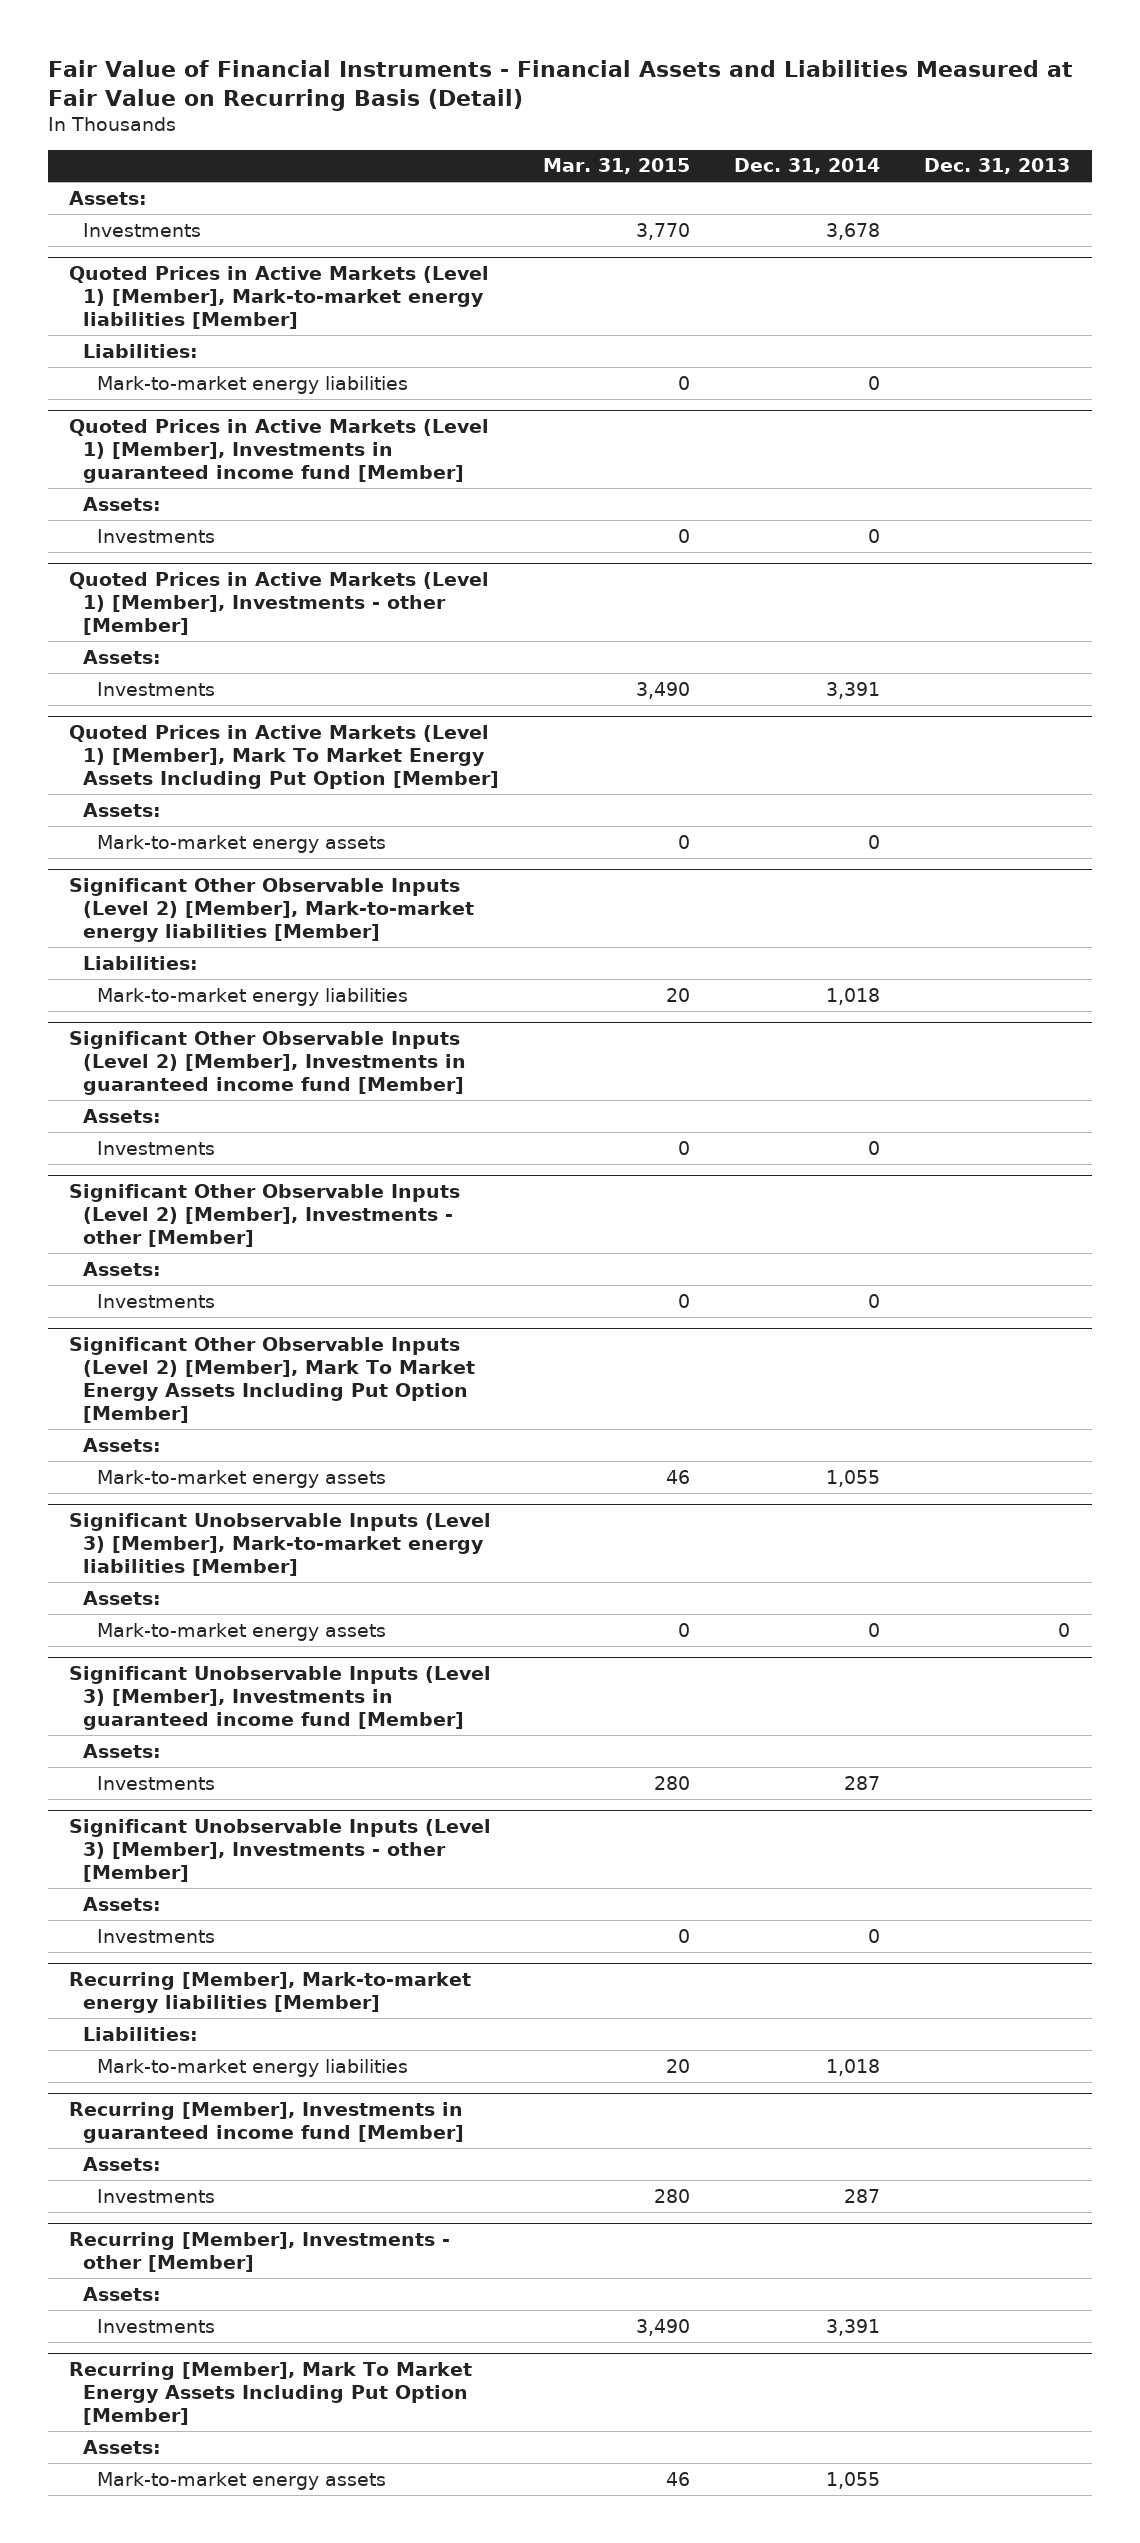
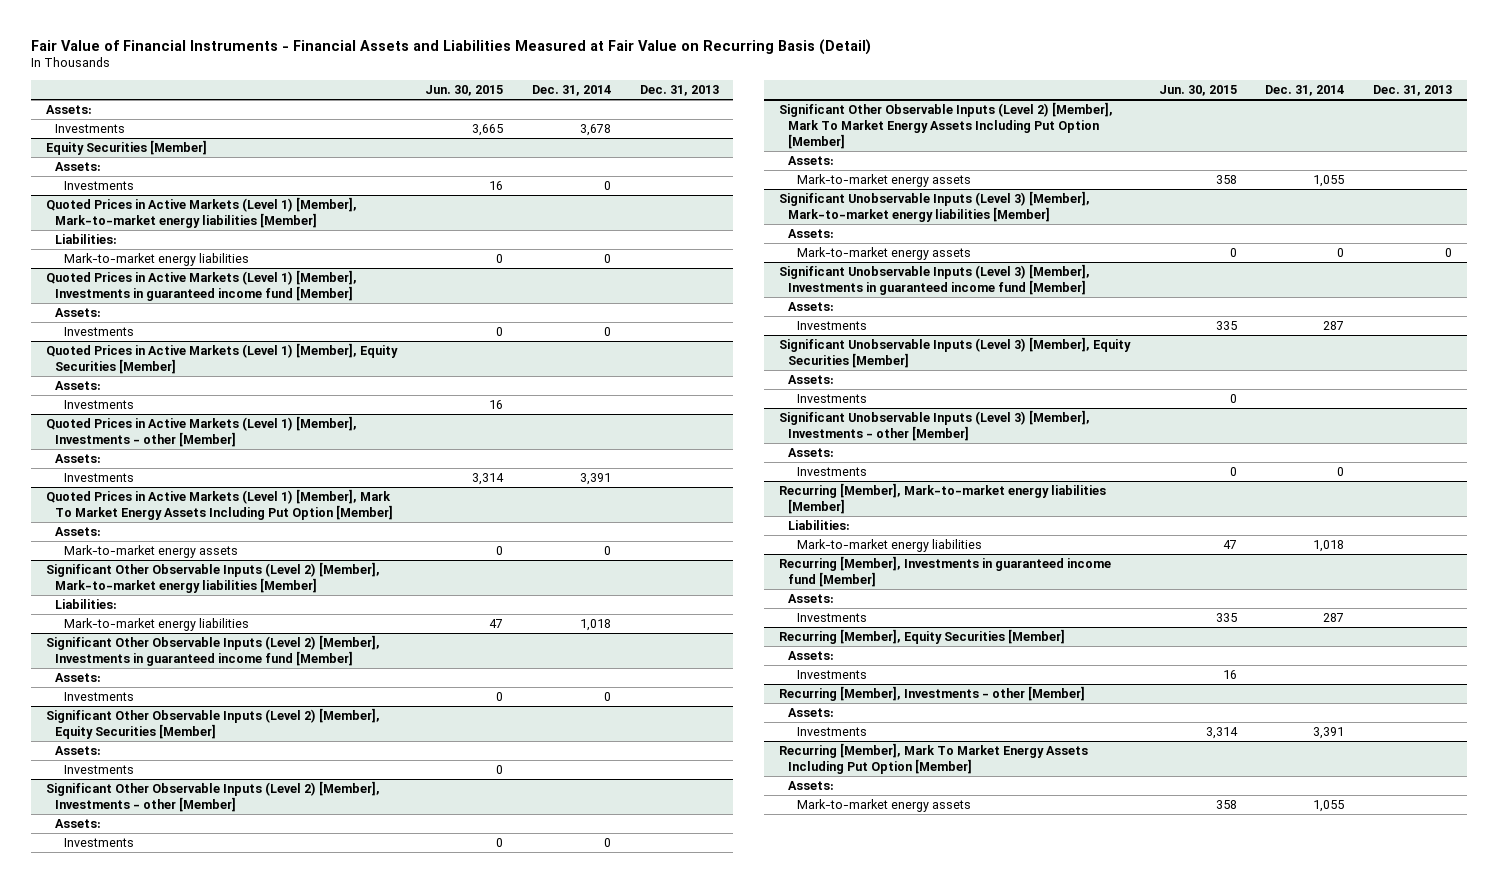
- | Mar. 31, 2015 | Dec. 31, 2014 | Dec. 31, 2013
+ | Jun. 30, 2015 | Dec. 31, 2014 | Dec. 31, 2013
+ Equity Securities [Member]
+ Assets:
+ Investments | 16 | 0 |
+ Quoted Prices in Active Markets (Level 1) [Member], Equity Securities [Member]
+ Assets:
+ Investments | 16 | |
+ Significant Other Observable Inputs (Level 2) [Member], Equity Securities [Member]
+ Assets:
+ Investments | 0 | |
+ Significant Unobservable Inputs (Level 3) [Member], Equity Securities [Member]
+ Assets:
+ Investments | 0 | |
+ Recurring [Member], Equity Securities [Member]
+ Assets:
+ Investments | 16 | |

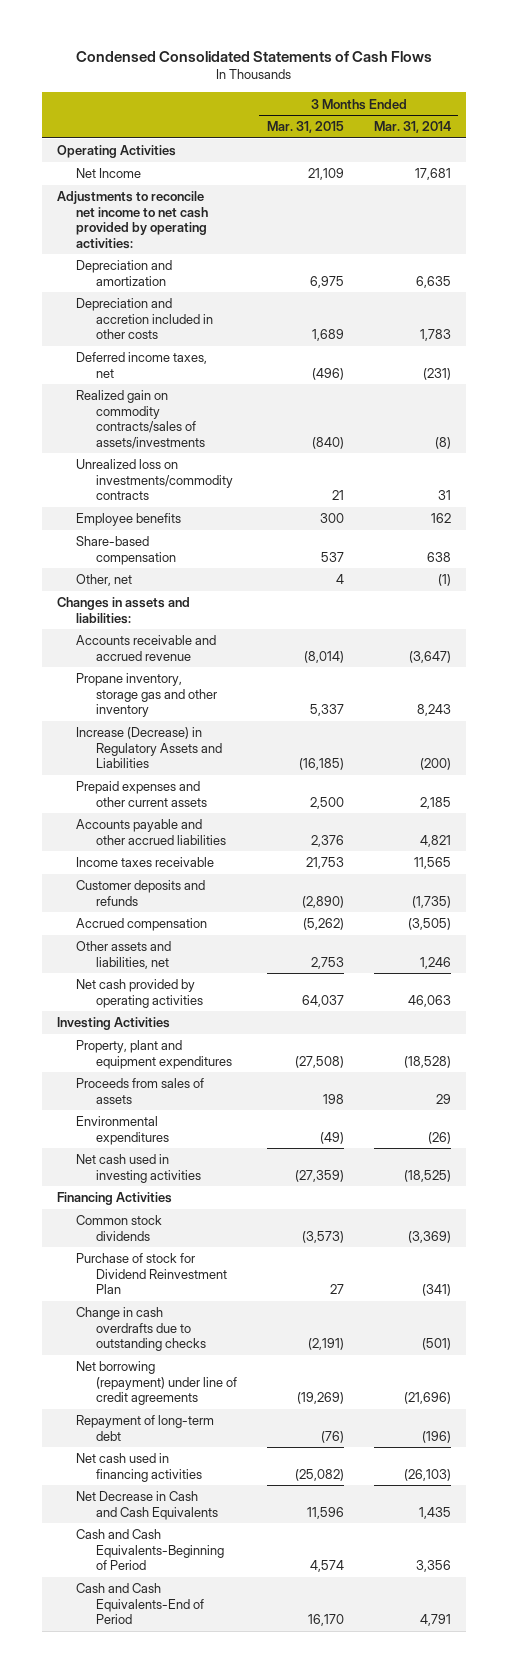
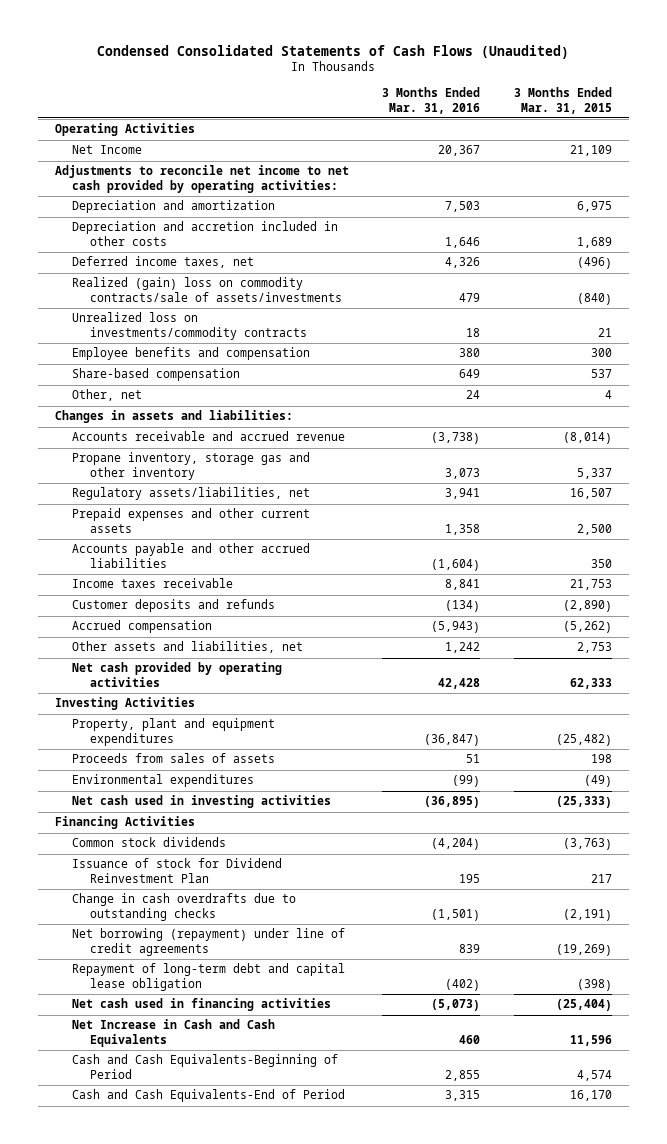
- Condensed Consolidated Statements of Cash Flows
+ Condensed Consolidated Statements of Cash Flows (Unaudited)
- | 3 Months Ended Mar. 31, 2015 | 3 Months Ended Mar. 31, 2014
+ | 3 Months Ended Mar. 31, 2016 | 3 Months Ended Mar. 31, 2015
- Realized gain on commodity contracts/sales of assets/investments | (840) | (8)
+ Realized (gain) loss on commodity contracts/sale of assets/investments | 479 | (840)
- Employee benefits | 300 | 162
+ Employee benefits and compensation | 380 | 300
- Increase (Decrease) in Regulatory Assets and Liabilities | (16,185) | (200)
+ Regulatory assets/liabilities, net | 3,941 | 16,507
- Accounts payable and other accrued liabilities | 2,376 | 4,821
+ Accounts payable and other accrued liabilities | (1,604) | 350
- Net cash provided by operating activities | 64,037 | 46,063
+ Net cash provided by operating activities | 42,428 | 62,333
- Property, plant and equipment expenditures | (27,508) | (18,528)
+ Property, plant and equipment expenditures | (36,847) | (25,482)
- Net cash used in investing activities | (27,359) | (18,525)
+ Net cash used in investing activities | (36,895) | (25,333)
- Common stock dividends | (3,573) | (3,369)
- Purchase of stock for Dividend Reinvestment Plan | 27 | (341)
+ Common stock dividends | (4,204) | (3,763)
+ Issuance of stock for Dividend Reinvestment Plan | 195 | 217
- Repayment of long-term debt | (76) | (196)
- Net cash used in financing activities | (25,082) | (26,103)
- Net Decrease in Cash and Cash Equivalents | 11,596 | 1,435
+ Repayment of long-term debt and capital lease obligation | (402) | (398)
+ Net cash used in financing activities | (5,073) | (25,404)
+ Net Increase in Cash and Cash Equivalents | 460 | 11,596

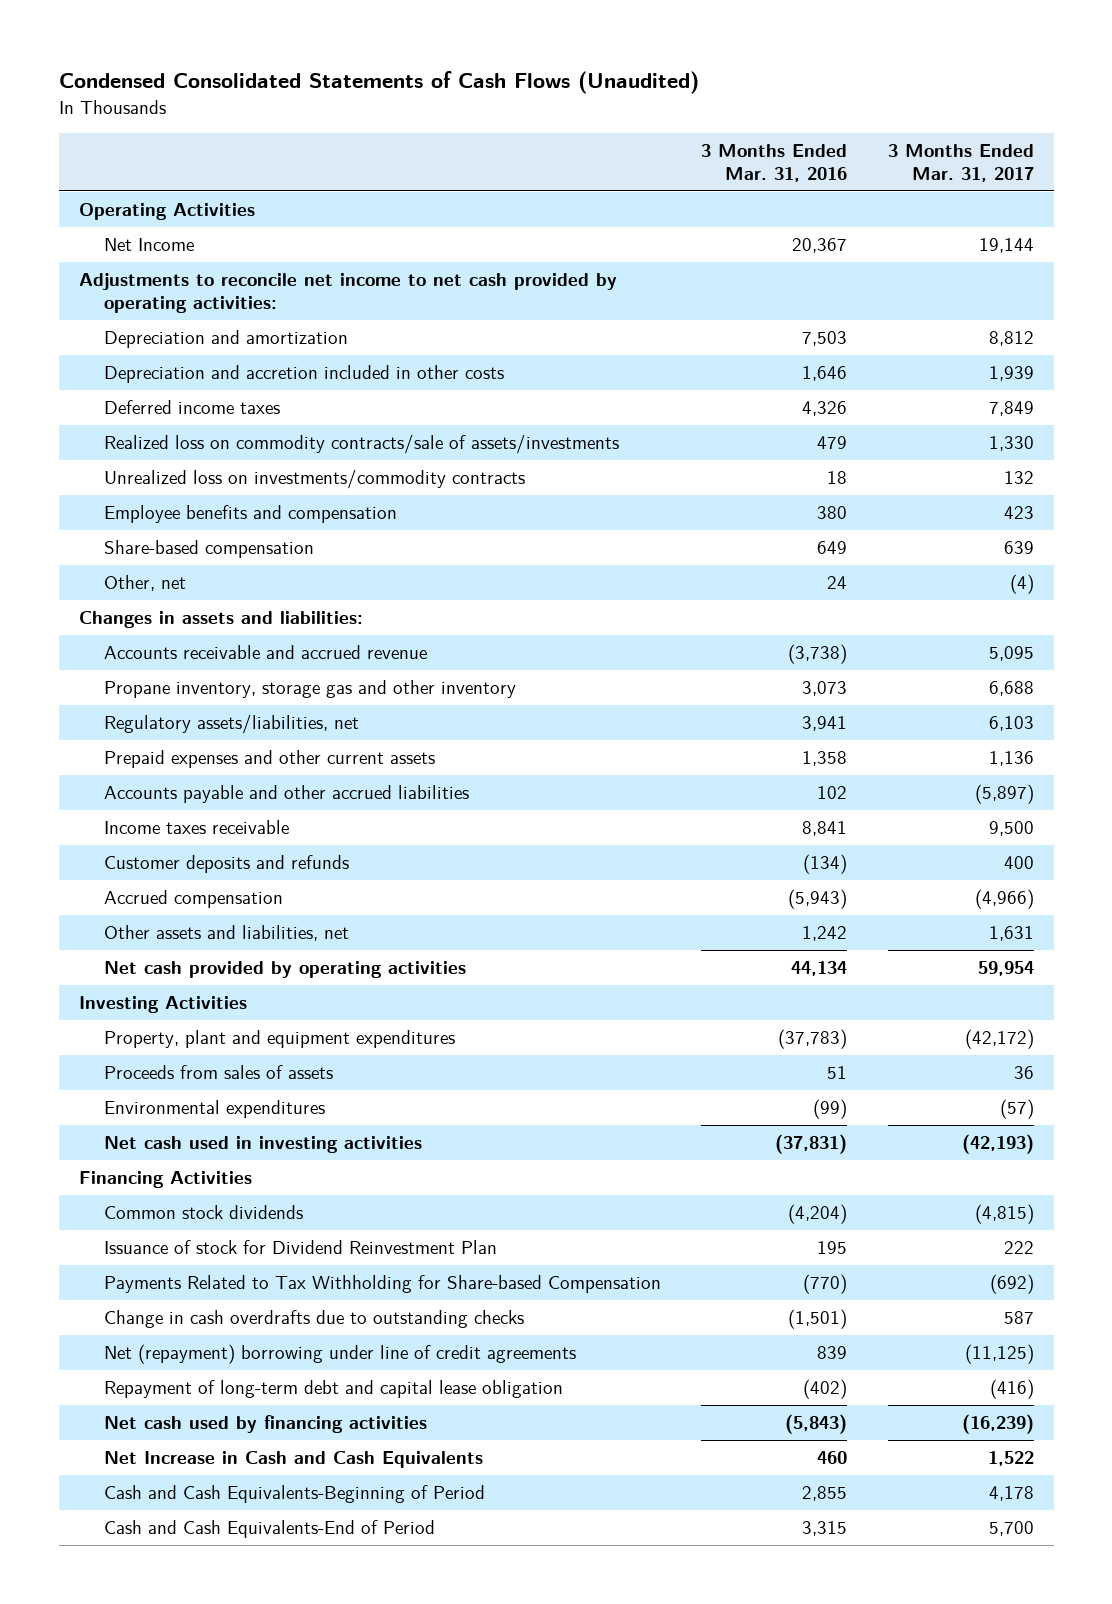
- | 3 Months Ended Mar. 31, 2016 | 3 Months Ended Mar. 31, 2015
+ | 3 Months Ended Mar. 31, 2016 | 3 Months Ended Mar. 31, 2017
- Deferred income taxes, net | 4,326 | (496)
- Realized (gain) loss on commodity contracts/sale of assets/investments | 479 | (840)
+ Deferred income taxes | 4,326 | 7,849
+ Realized loss on commodity contracts/sale of assets/investments | 479 | 1,330
- Accounts payable and other accrued liabilities | (1,604) | 350
+ Accounts payable and other accrued liabilities | 102 | (5,897)
- Net cash provided by operating activities | 42,428 | 62,333
+ Net cash provided by operating activities | 44,134 | 59,954
- Property, plant and equipment expenditures | (36,847) | (25,482)
+ Property, plant and equipment expenditures | (37,783) | (42,172)
- Net cash used in investing activities | (36,895) | (25,333)
+ Net cash used in investing activities | (37,831) | (42,193)
+ Payments Related to Tax Withholding for Share-based Compensation | (770) | (692)
- Net borrowing (repayment) under line of credit agreements | 839 | (19,269)
+ Net (repayment) borrowing under line of credit agreements | 839 | (11,125)
- Net cash used in financing activities | (5,073) | (25,404)
+ Net cash used by financing activities | (5,843) | (16,239)

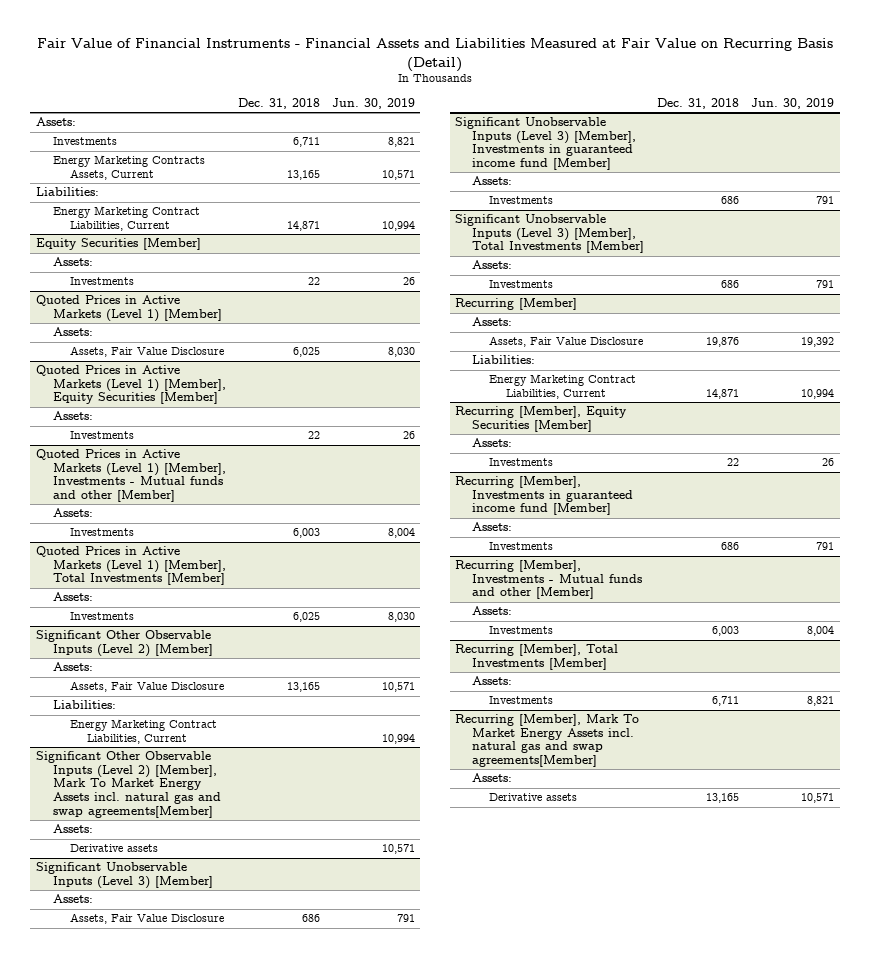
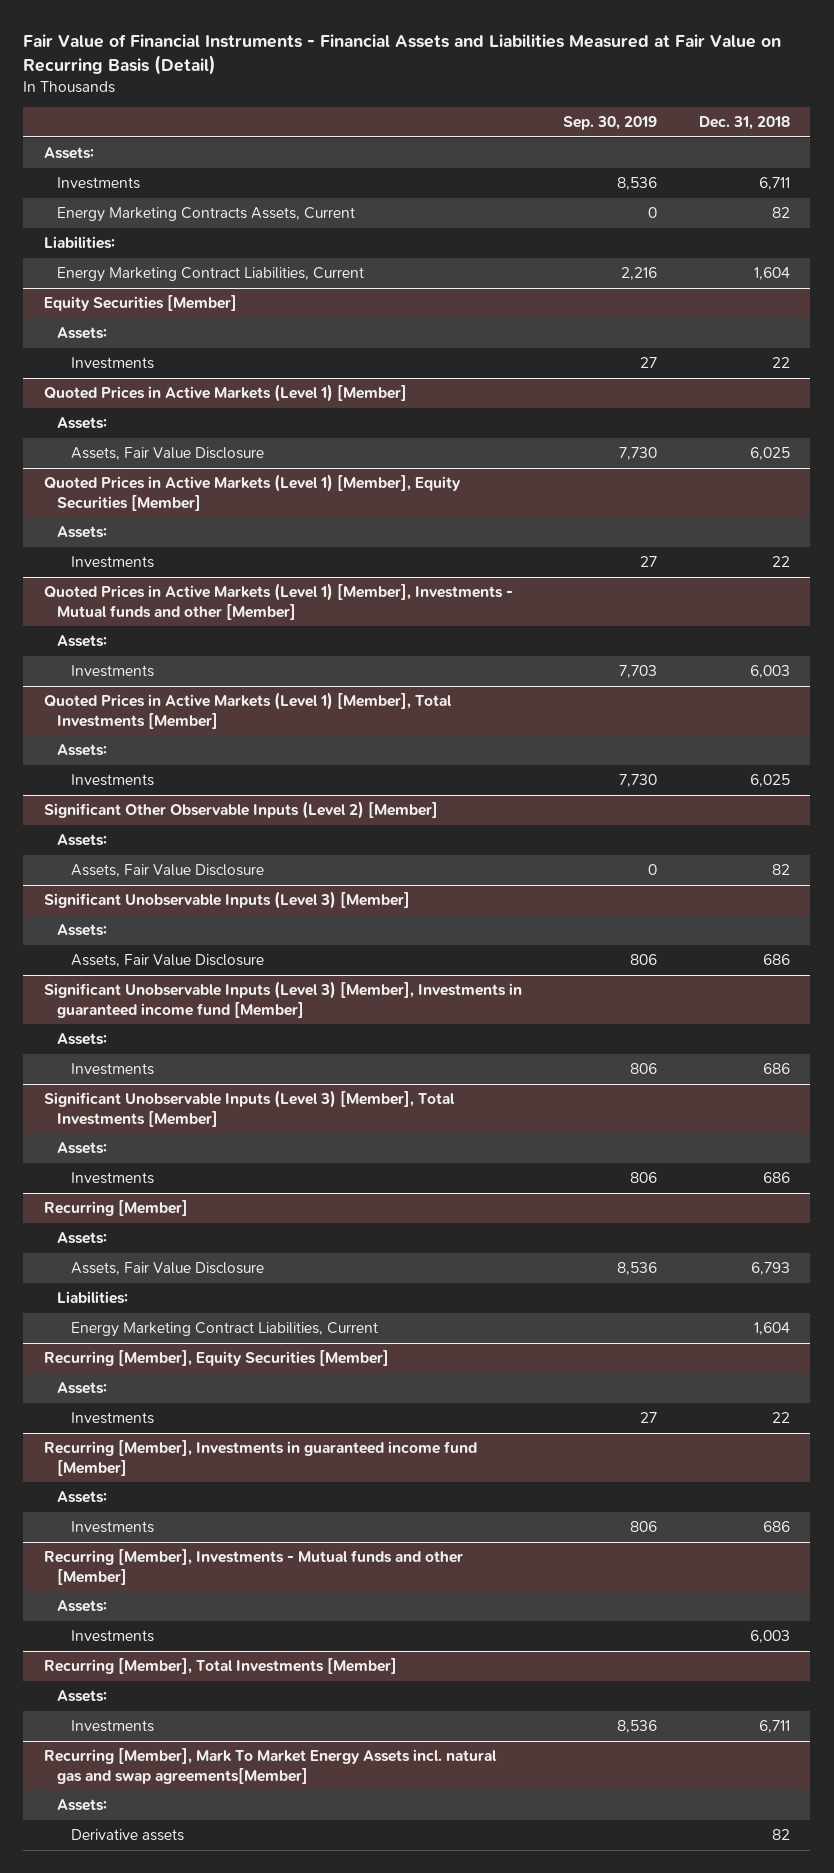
- | Dec. 31, 2018 | Jun. 30, 2019
+ | Sep. 30, 2019 | Dec. 31, 2018
- Energy Marketing Contracts Assets, Current | 13,165 | 10,571
+ Energy Marketing Contracts Assets, Current | 0 | 82
- Energy Marketing Contract Liabilities, Current | 14,871 | 10,994
+ Energy Marketing Contract Liabilities, Current | 2,216 | 1,604
@ Significant Other Observable Inputs (Level 2) [Member]
- Assets, Fair Value Disclosure | 13,165 | 10,571
- Liabilities:
- Energy Marketing Contract Liabilities, Current | | 10,994
- Significant Other Observable Inputs (Level 2) [Member], Mark To Market Energy Assets incl. natural gas and swap agreements[Member]
- Assets:
- Derivative assets | | 10,571
@ Significant Other Observable Inputs (Level 2) [Member]
+ Assets, Fair Value Disclosure | 0 | 82
@ Recurring [Member]
- Assets, Fair Value Disclosure | 19,876 | 19,392
+ Assets, Fair Value Disclosure | 8,536 | 6,793
- Energy Marketing Contract Liabilities, Current | 14,871 | 10,994
+ Energy Marketing Contract Liabilities, Current | | 1,604
@ Recurring [Member], Mark To Market Energy Assets incl. natural gas and swap agreements[Member]
- Derivative assets | 13,165 | 10,571
+ Derivative assets | | 82

